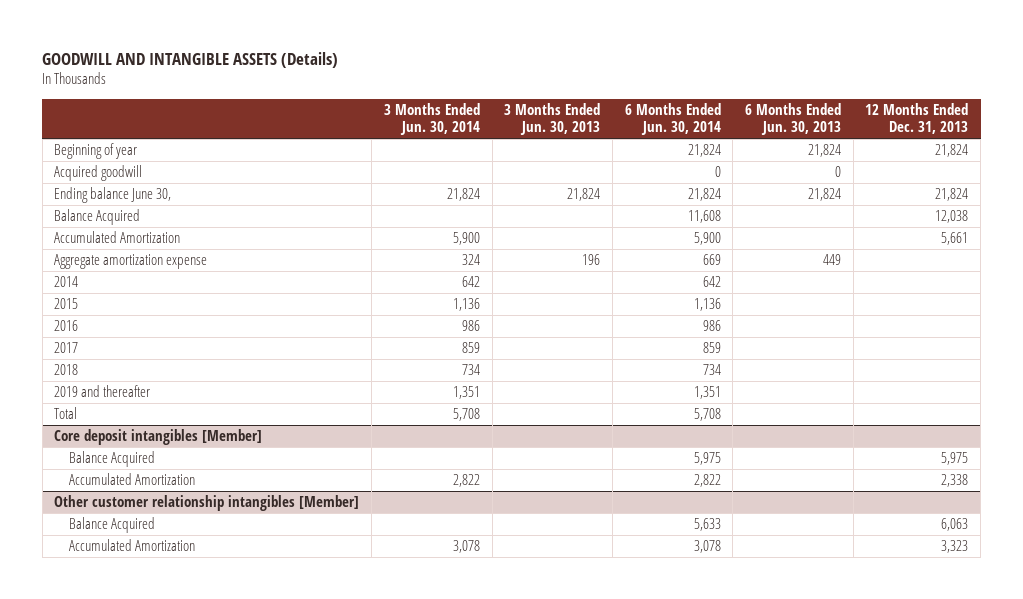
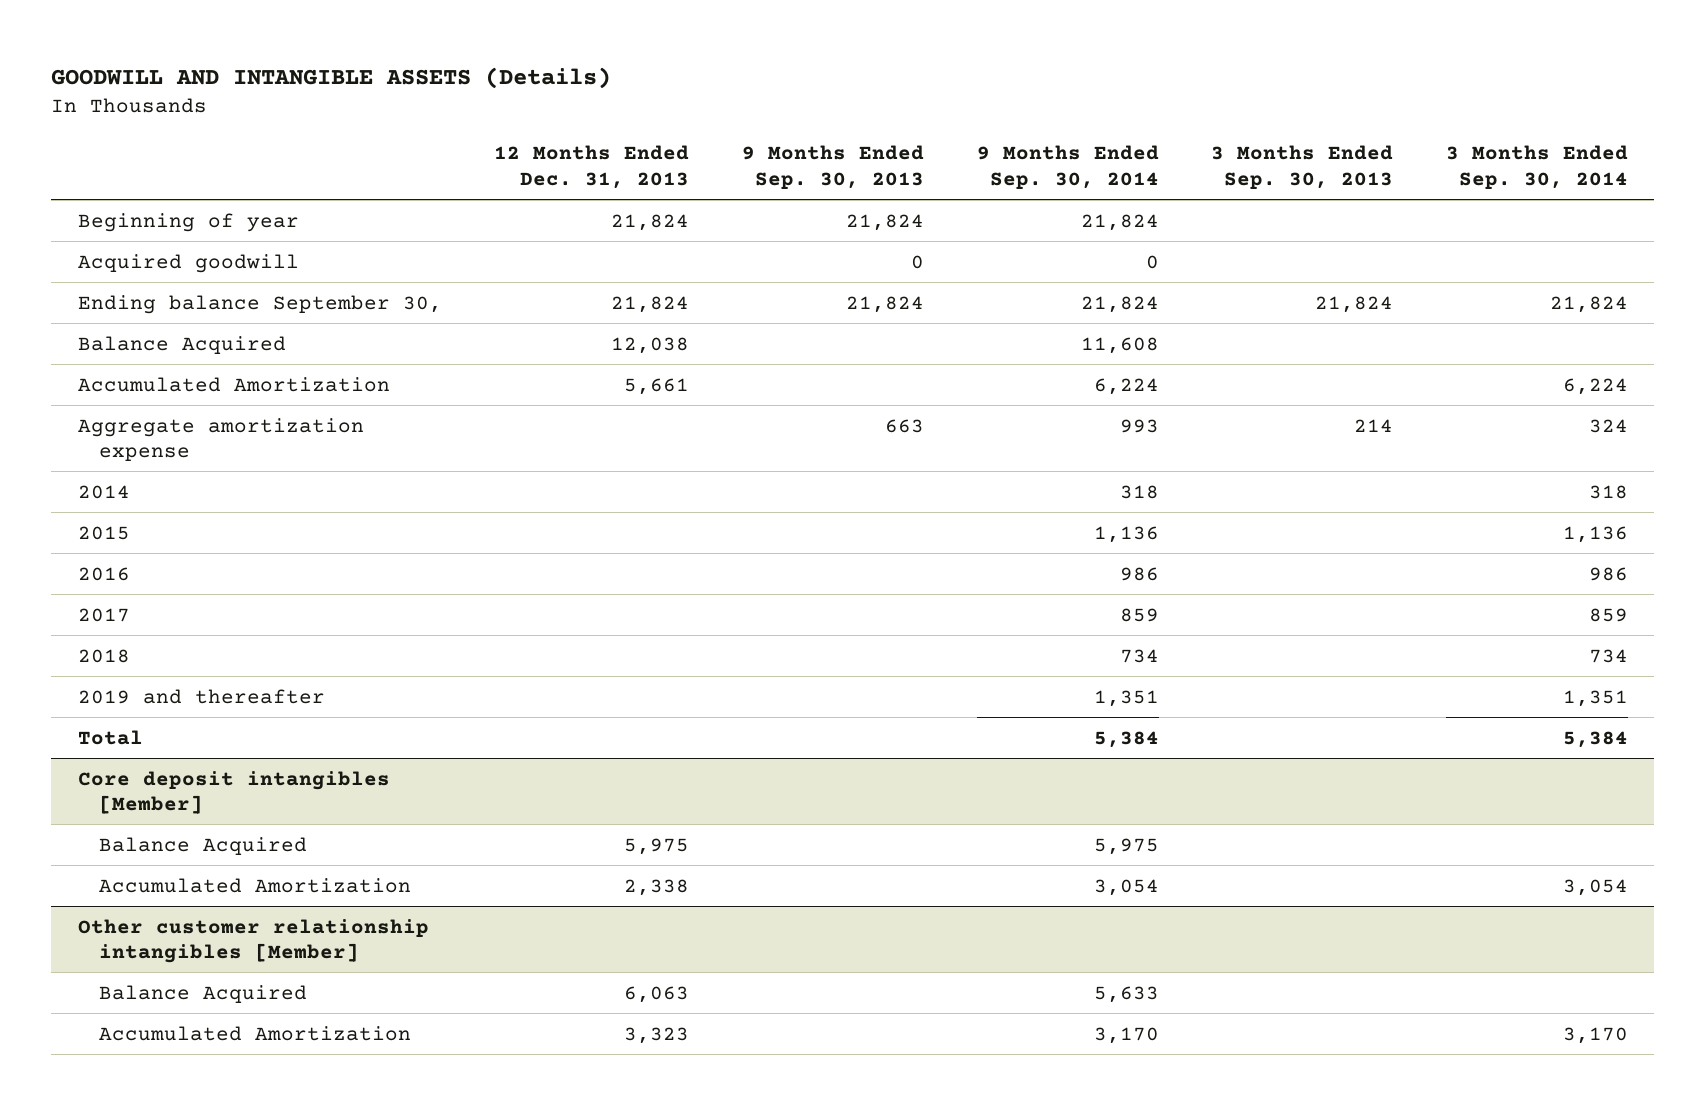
- | 3 Months Ended Jun. 30, 2014 | 3 Months Ended Jun. 30, 2013 | 6 Months Ended Jun. 30, 2014 | 6 Months Ended Jun. 30, 2013 | 12 Months Ended Dec. 31, 2013
+ | 12 Months Ended Dec. 31, 2013 | 9 Months Ended Sep. 30, 2013 | 9 Months Ended Sep. 30, 2014 | 3 Months Ended Sep. 30, 2013 | 3 Months Ended Sep. 30, 2014
- Ending balance June 30, | 21,824 | 21,824 | 21,824 | 21,824 | 21,824
+ Ending balance September 30, | 21,824 | 21,824 | 21,824 | 21,824 | 21,824

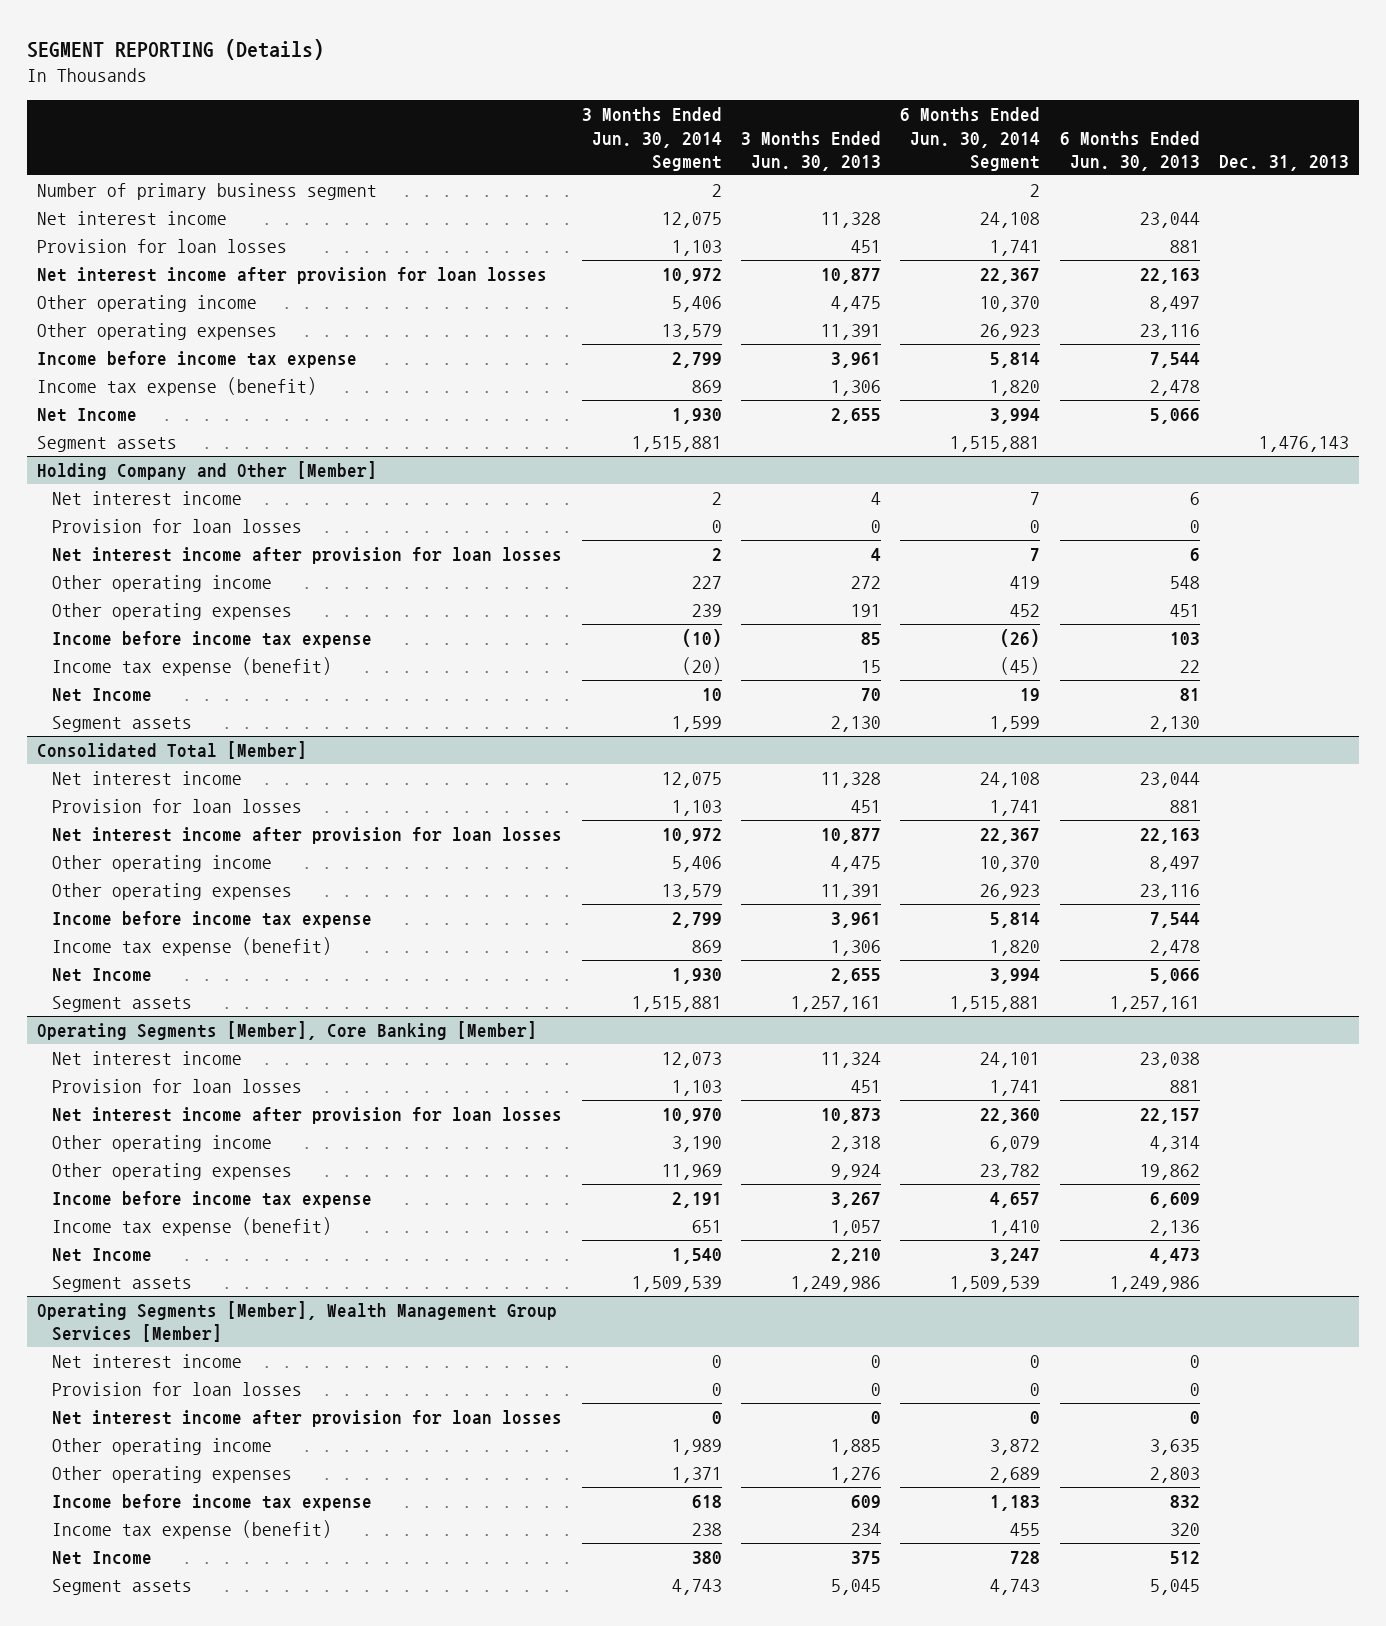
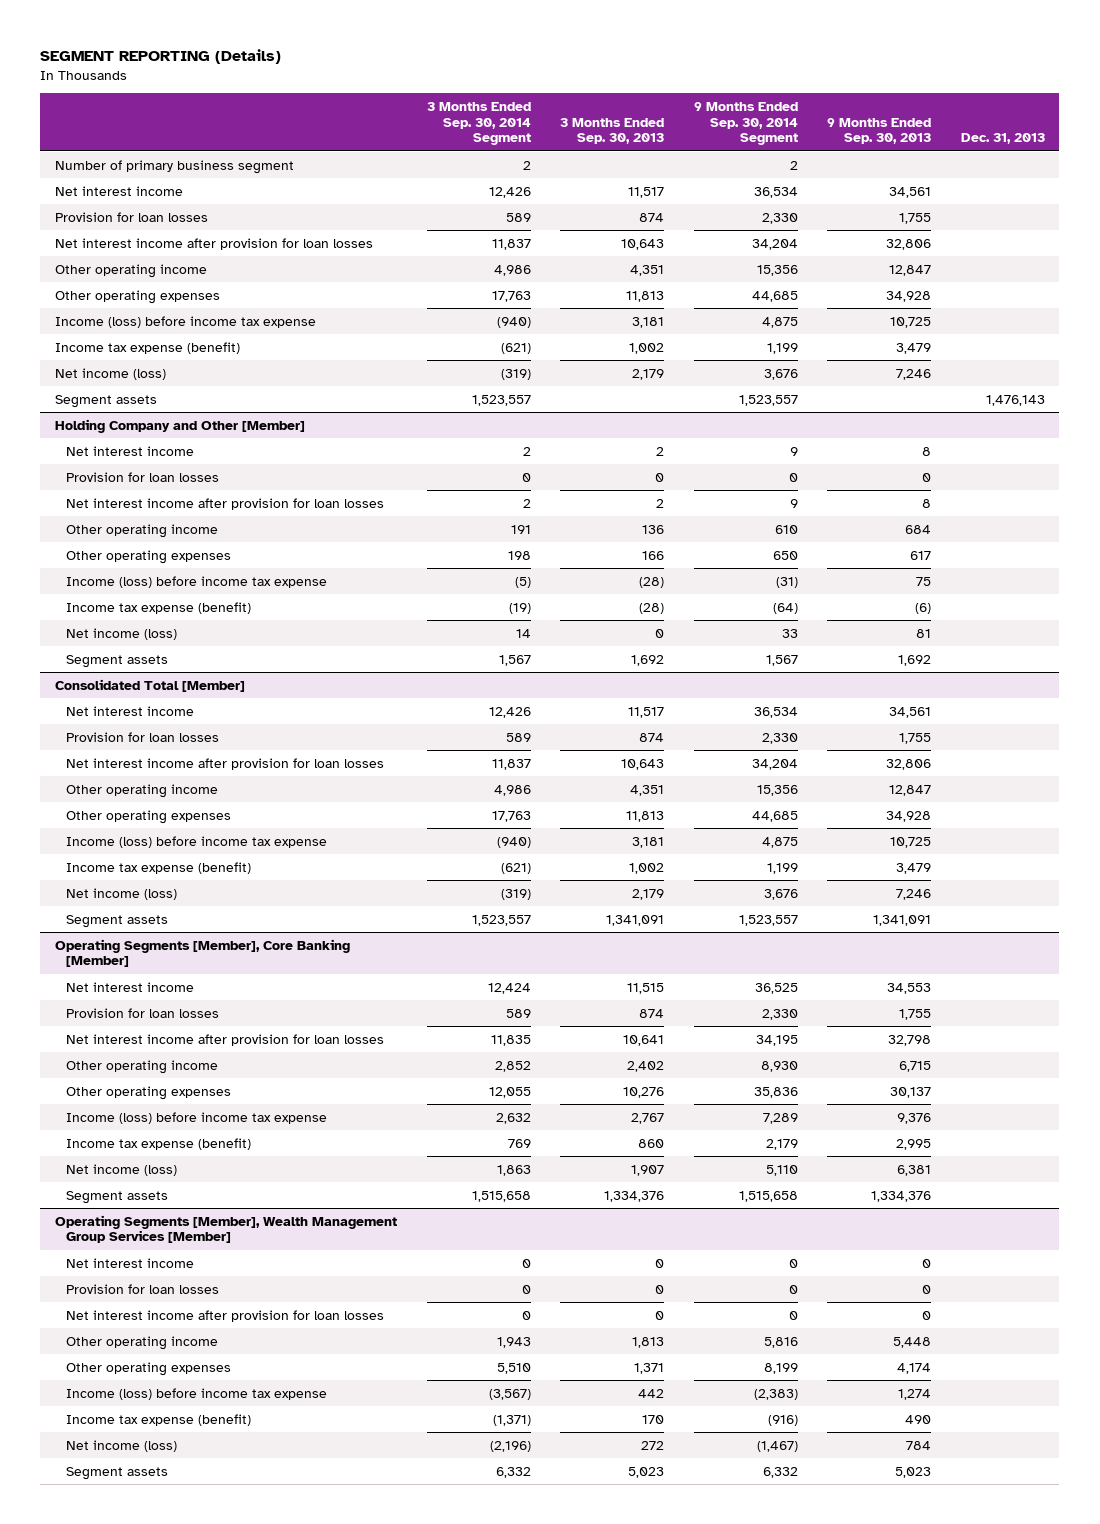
- | 3 Months Ended Jun. 30, 2014 Segment | 3 Months Ended Jun. 30, 2013 | 6 Months Ended Jun. 30, 2014 Segment | 6 Months Ended Jun. 30, 2013 | Dec. 31, 2013
+ | 3 Months Ended Sep. 30, 2014 Segment | 3 Months Ended Sep. 30, 2013 | 9 Months Ended Sep. 30, 2014 Segment | 9 Months Ended Sep. 30, 2013 | Dec. 31, 2013
- Income before income tax expense | 2,799 | 3,961 | 5,814 | 7,544 |
+ Income (loss) before income tax expense | (940) | 3,181 | 4,875 | 10,725 |
- Net Income | 1,930 | 2,655 | 3,994 | 5,066 |
+ Net income (loss) | (319) | 2,179 | 3,676 | 7,246 |
@ Holding Company and Other [Member]
- Income before income tax expense | (10) | 85 | (26) | 103 |
+ Income (loss) before income tax expense | (5) | (28) | (31) | 75 |
- Net Income | 10 | 70 | 19 | 81 |
+ Net income (loss) | 14 | 0 | 33 | 81 |
@ Consolidated Total [Member]
- Income before income tax expense | 2,799 | 3,961 | 5,814 | 7,544 |
+ Income (loss) before income tax expense | (940) | 3,181 | 4,875 | 10,725 |
- Net Income | 1,930 | 2,655 | 3,994 | 5,066 |
+ Net income (loss) | (319) | 2,179 | 3,676 | 7,246 |
@ Operating Segments [Member], Core Banking [Member]
- Income before income tax expense | 2,191 | 3,267 | 4,657 | 6,609 |
+ Income (loss) before income tax expense | 2,632 | 2,767 | 7,289 | 9,376 |
- Net Income | 1,540 | 2,210 | 3,247 | 4,473 |
+ Net income (loss) | 1,863 | 1,907 | 5,110 | 6,381 |
@ Operating Segments [Member], Wealth Management Group Services [Member]
- Income before income tax expense | 618 | 609 | 1,183 | 832 |
+ Income (loss) before income tax expense | (3,567) | 442 | (2,383) | 1,274 |
- Net Income | 380 | 375 | 728 | 512 |
+ Net income (loss) | (2,196) | 272 | (1,467) | 784 |

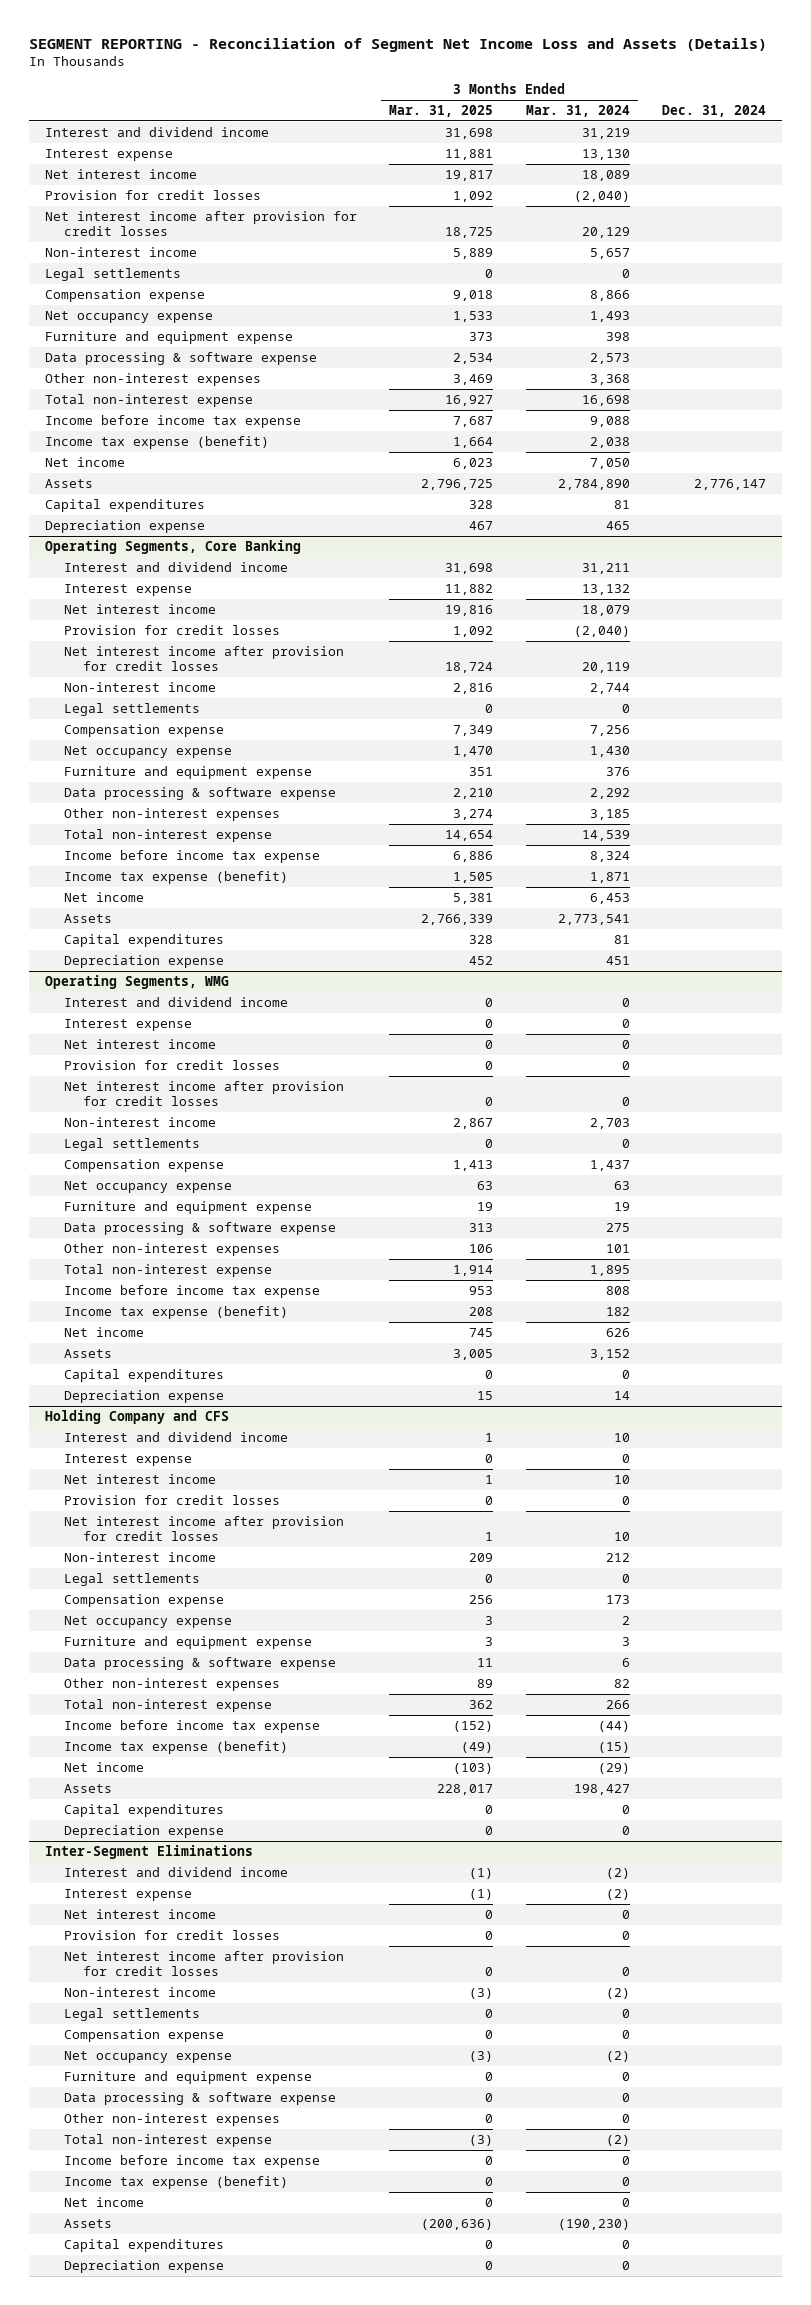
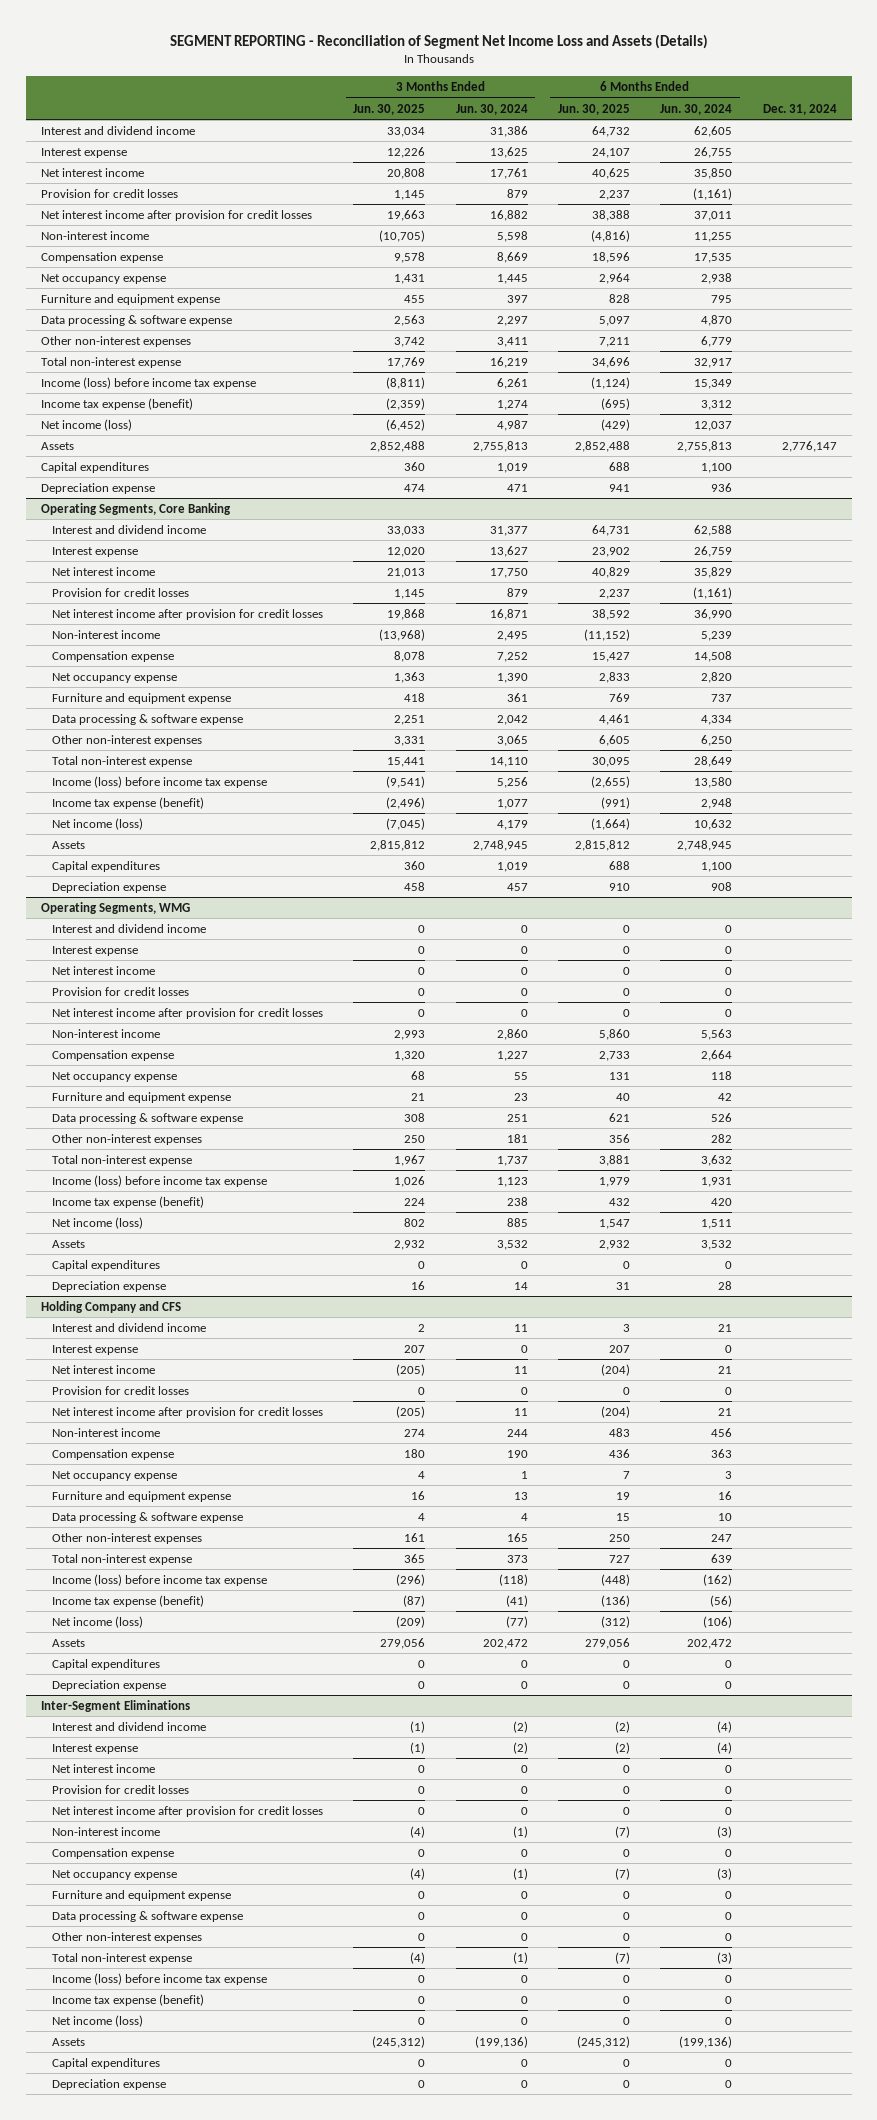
- | 3 Months Ended Mar. 31, 2025 | 3 Months Ended Mar. 31, 2024 | Dec. 31, 2024
+ | 3 Months Ended Jun. 30, 2025 | 3 Months Ended Jun. 30, 2024 | 6 Months Ended Jun. 30, 2025 | 6 Months Ended Jun. 30, 2024 | Dec. 31, 2024
- Legal settlements | 0 | 0 |
- Income before income tax expense | 7,687 | 9,088 |
+ Income (loss) before income tax expense | (8,811) | 6,261 | (1,124) | 15,349 |
- Net income | 6,023 | 7,050 |
+ Net income (loss) | (6,452) | 4,987 | (429) | 12,037 |
@ Operating Segments, Core Banking
- Legal settlements | 0 | 0 |
- Income before income tax expense | 6,886 | 8,324 |
+ Income (loss) before income tax expense | (9,541) | 5,256 | (2,655) | 13,580 |
- Net income | 5,381 | 6,453 |
+ Net income (loss) | (7,045) | 4,179 | (1,664) | 10,632 |
@ Operating Segments, WMG
- Legal settlements | 0 | 0 |
- Income before income tax expense | 953 | 808 |
+ Income (loss) before income tax expense | 1,026 | 1,123 | 1,979 | 1,931 |
- Net income | 745 | 626 |
+ Net income (loss) | 802 | 885 | 1,547 | 1,511 |
@ Holding Company and CFS
- Legal settlements | 0 | 0 |
- Income before income tax expense | (152) | (44) |
+ Income (loss) before income tax expense | (296) | (118) | (448) | (162) |
- Net income | (103) | (29) |
+ Net income (loss) | (209) | (77) | (312) | (106) |
@ Inter-Segment Eliminations
- Legal settlements | 0 | 0 |
- Income before income tax expense | 0 | 0 |
+ Income (loss) before income tax expense | 0 | 0 | 0 | 0 |
- Net income | 0 | 0 |
+ Net income (loss) | 0 | 0 | 0 | 0 |

